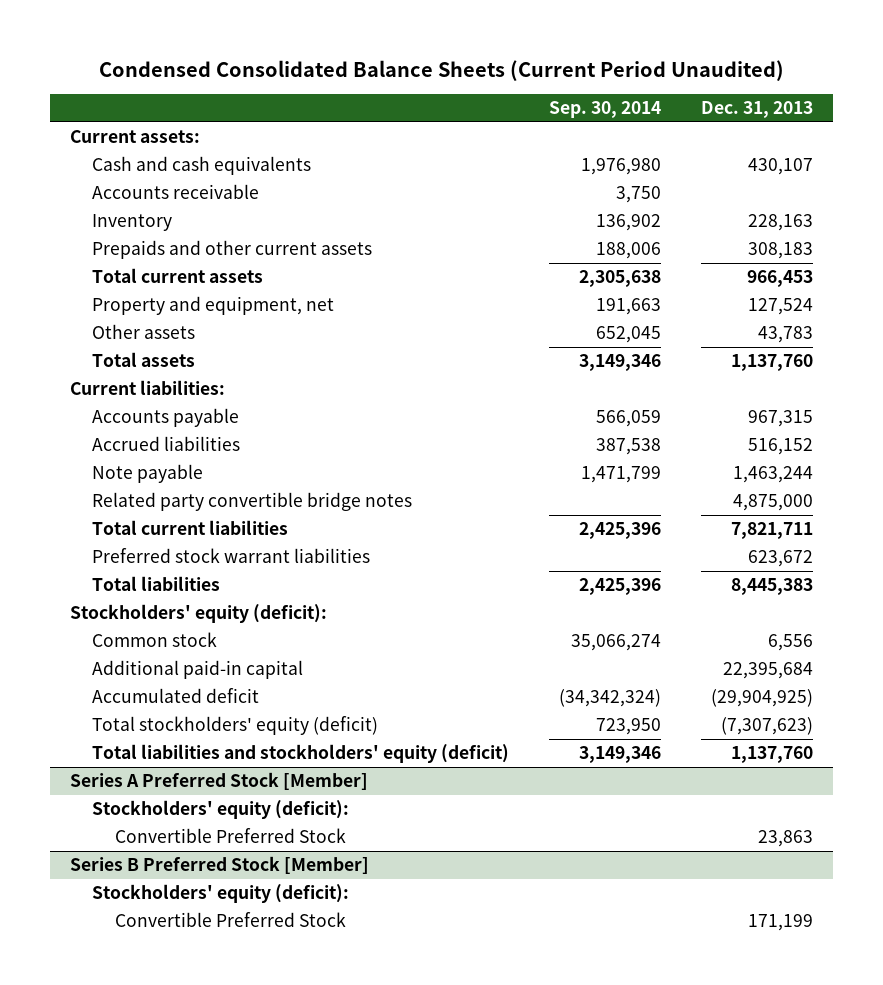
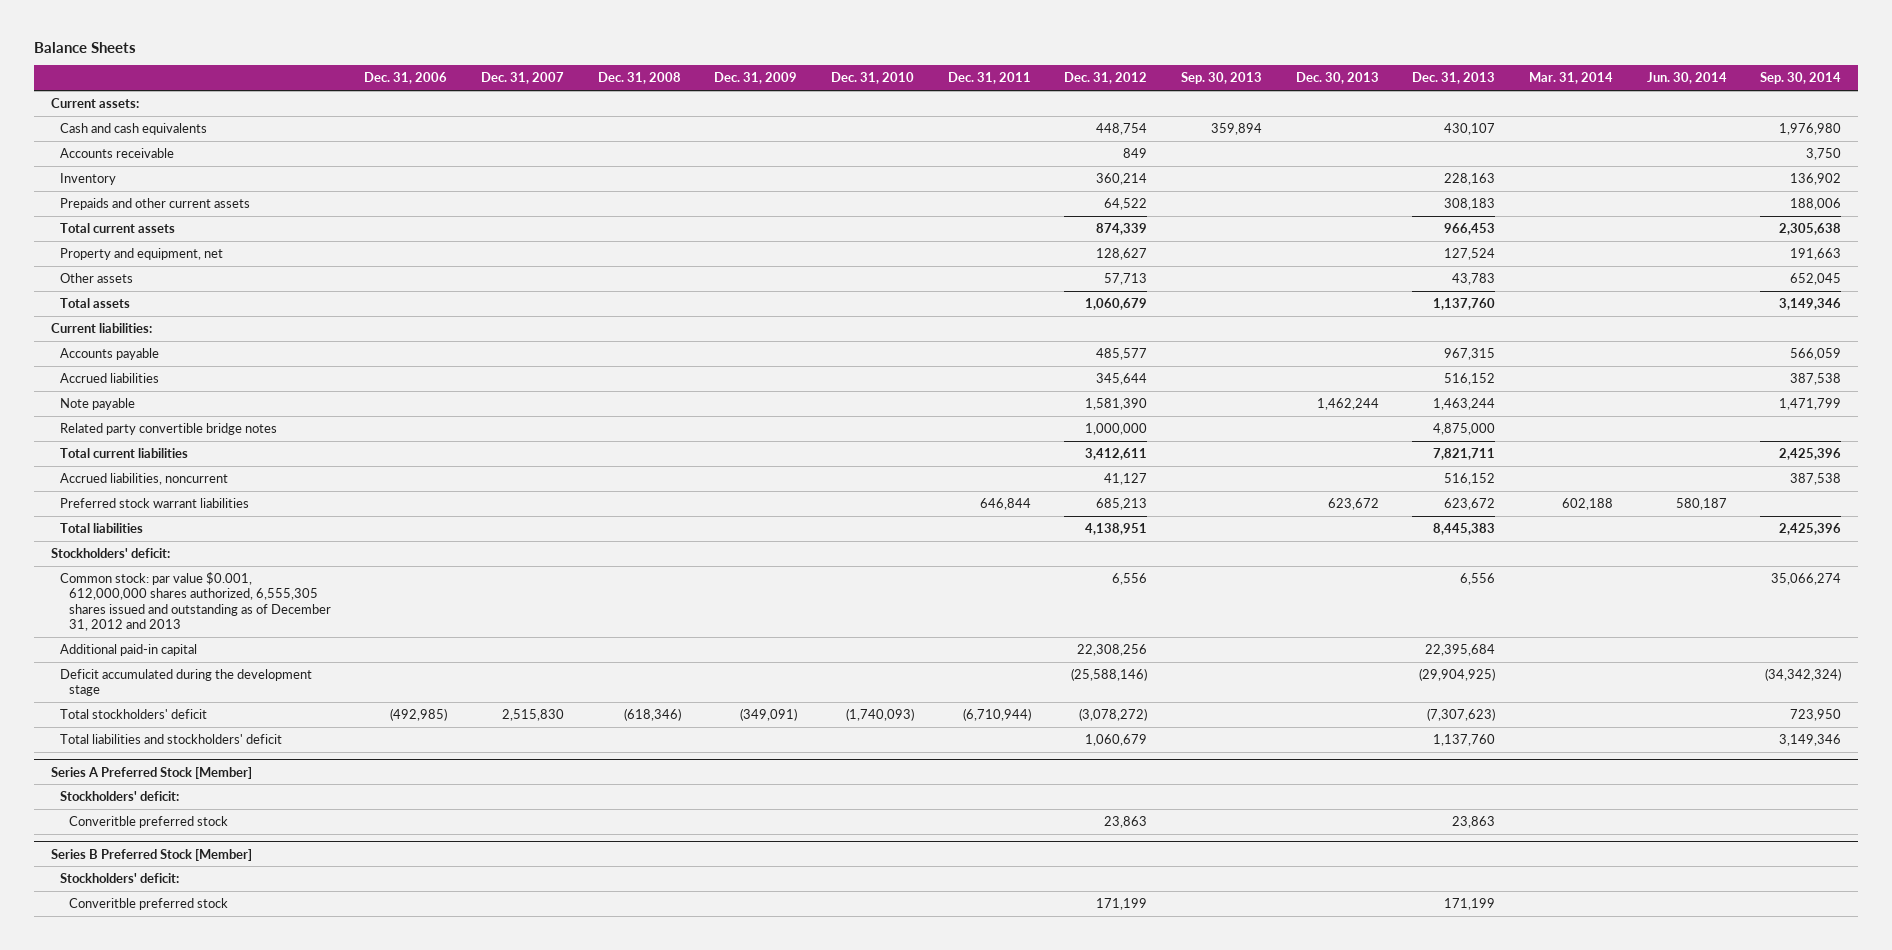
- Condensed Consolidated Balance Sheets (Current Period Unaudited)
+ Balance Sheets
- | Sep. 30, 2014 | Dec. 31, 2013
+ | Dec. 31, 2006 | Dec. 31, 2007 | Dec. 31, 2008 | Dec. 31, 2009 | Dec. 31, 2010 | Dec. 31, 2011 | Dec. 31, 2012 | Sep. 30, 2013 | Dec. 30, 2013 | Dec. 31, 2013 | Mar. 31, 2014 | Jun. 30, 2014 | Sep. 30, 2014
+ Accrued liabilities, noncurrent | | | | | | | 41,127 | | | 516,152 | | | 387,538
- Stockholders' equity (deficit):
- Common stock | 35,066,274 | 6,556
+ Stockholders' deficit:
+ Common stock: par value $0.001, 612,000,000 shares authorized, 6,555,305 shares issued and outstanding as of December 31, 2012 and 2013 | | | | | | | 6,556 | | | 6,556 | | | 35,066,274
- Accumulated deficit | (34,342,324) | (29,904,925)
- Total stockholders' equity (deficit) | 723,950 | (7,307,623)
- Total liabilities and stockholders' equity (deficit) | 3,149,346 | 1,137,760
+ Deficit accumulated during the development stage | | | | | | | (25,588,146) | | | (29,904,925) | | | (34,342,324)
+ Total stockholders' deficit | (492,985) | 2,515,830 | (618,346) | (349,091) | (1,740,093) | (6,710,944) | (3,078,272) | | | (7,307,623) | | | 723,950
+ Total liabilities and stockholders' deficit | | | | | | | 1,060,679 | | | 1,137,760 | | | 3,149,346
@ Series A Preferred Stock [Member]
- Stockholders' equity (deficit):
- Convertible Preferred Stock | | 23,863
+ Stockholders' deficit:
+ Converitble preferred stock | | | | | | | 23,863 | | | 23,863 | | |
@ Series B Preferred Stock [Member]
- Stockholders' equity (deficit):
- Convertible Preferred Stock | | 171,199
+ Stockholders' deficit:
+ Converitble preferred stock | | | | | | | 171,199 | | | 171,199 | | |

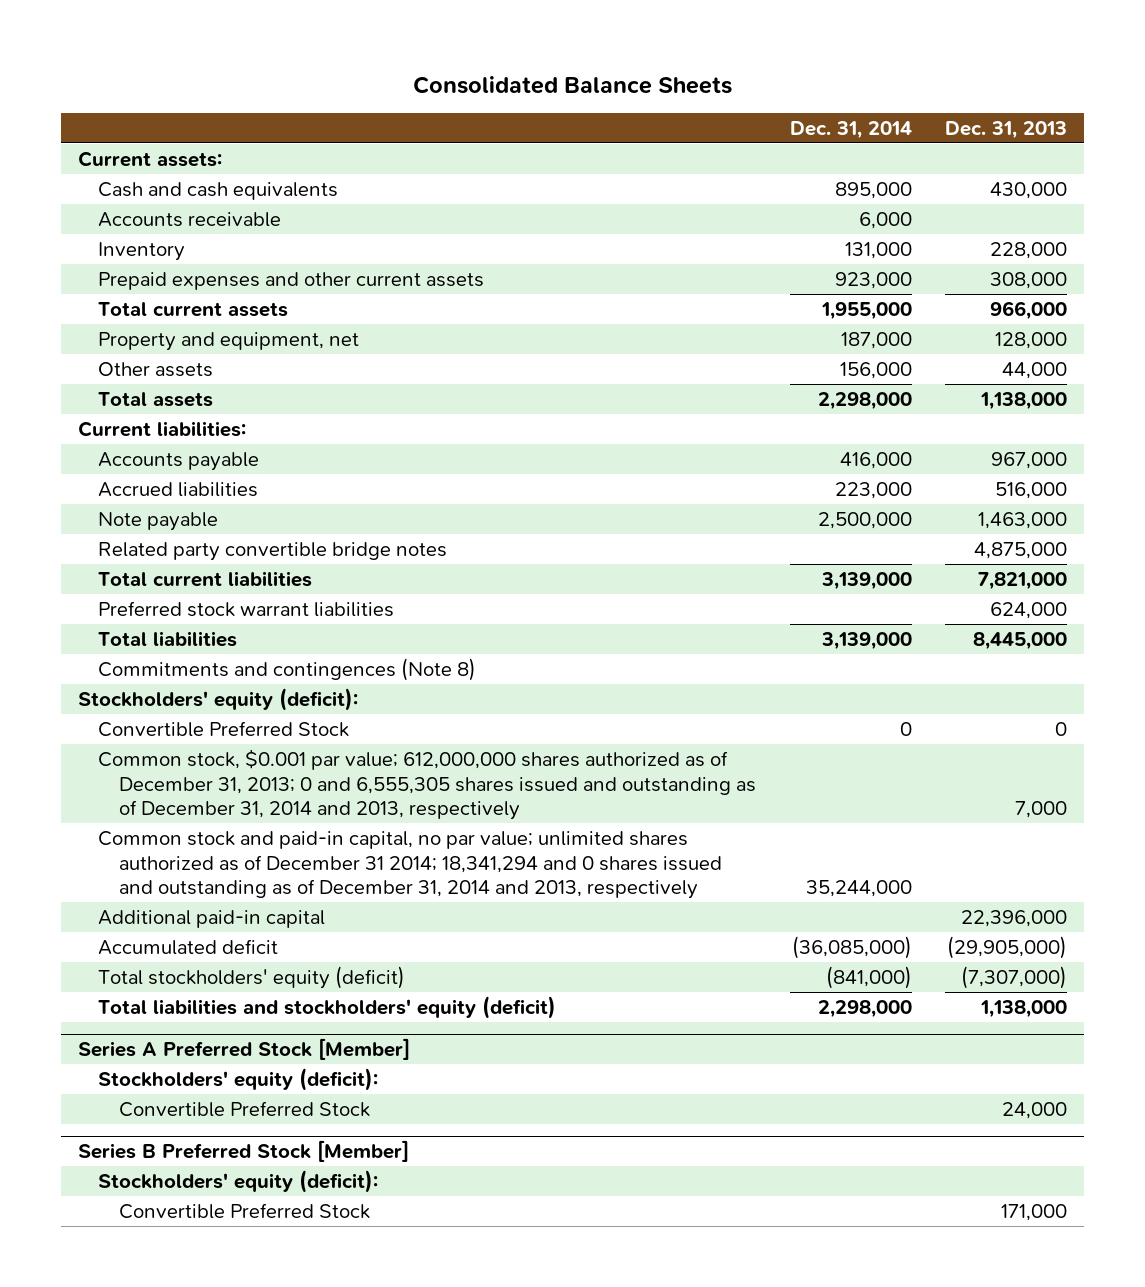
- Balance Sheets
+ Consolidated Balance Sheets
- | Dec. 31, 2006 | Dec. 31, 2007 | Dec. 31, 2008 | Dec. 31, 2009 | Dec. 31, 2010 | Dec. 31, 2011 | Dec. 31, 2012 | Sep. 30, 2013 | Dec. 30, 2013 | Dec. 31, 2013 | Mar. 31, 2014 | Jun. 30, 2014 | Sep. 30, 2014
+ | Dec. 31, 2014 | Dec. 31, 2013
- Cash and cash equivalents | | | | | | | 448,754 | 359,894 | | 430,107 | | | 1,976,980
+ Cash and cash equivalents | 895,000 | 430,000
- Inventory | | | | | | | 360,214 | | | 228,163 | | | 136,902
- Prepaids and other current assets | | | | | | | 64,522 | | | 308,183 | | | 188,006
- Total current assets | | | | | | | 874,339 | | | 966,453 | | | 2,305,638
- Property and equipment, net | | | | | | | 128,627 | | | 127,524 | | | 191,663
- Other assets | | | | | | | 57,713 | | | 43,783 | | | 652,045
- Total assets | | | | | | | 1,060,679 | | | 1,137,760 | | | 3,149,346
+ Inventory | 131,000 | 228,000
+ Prepaid expenses and other current assets | 923,000 | 308,000
+ Total current assets | 1,955,000 | 966,000
+ Property and equipment, net | 187,000 | 128,000
+ Other assets | 156,000 | 44,000
+ Total assets | 2,298,000 | 1,138,000
- Accounts payable | | | | | | | 485,577 | | | 967,315 | | | 566,059
- Accrued liabilities | | | | | | | 345,644 | | | 516,152 | | | 387,538
- Note payable | | | | | | | 1,581,390 | | 1,462,244 | 1,463,244 | | | 1,471,799
+ Accounts payable | 416,000 | 967,000
+ Accrued liabilities | 223,000 | 516,000
+ Note payable | 2,500,000 | 1,463,000
- Total current liabilities | | | | | | | 3,412,611 | | | 7,821,711 | | | 2,425,396
- Accrued liabilities, noncurrent | | | | | | | 41,127 | | | 516,152 | | | 387,538
- Preferred stock warrant liabilities | | | | | | 646,844 | 685,213 | | 623,672 | 623,672 | 602,188 | 580,187 |
- Total liabilities | | | | | | | 4,138,951 | | | 8,445,383 | | | 2,425,396
- Stockholders' deficit:
- Common stock: par value $0.001, 612,000,000 shares authorized, 6,555,305 shares issued and outstanding as of December 31, 2012 and 2013 | | | | | | | 6,556 | | | 6,556 | | | 35,066,274
- Additional paid-in capital | | | | | | | 22,308,256 | | | 22,395,684 | | |
- Deficit accumulated during the development stage | | | | | | | (25,588,146) | | | (29,904,925) | | | (34,342,324)
- Total stockholders' deficit | (492,985) | 2,515,830 | (618,346) | (349,091) | (1,740,093) | (6,710,944) | (3,078,272) | | | (7,307,623) | | | 723,950
- Total liabilities and stockholders' deficit | | | | | | | 1,060,679 | | | 1,137,760 | | | 3,149,346
+ Total current liabilities | 3,139,000 | 7,821,000
+ Preferred stock warrant liabilities | | 624,000
+ Total liabilities | 3,139,000 | 8,445,000
+ Commitments and contingences (Note 8)
+ Stockholders' equity (deficit):
+ Convertible Preferred Stock | 0 | 0
+ Common stock, $0.001 par value; 612,000,000 shares authorized as of December 31, 2013; 0 and 6,555,305 shares issued and outstanding as of December 31, 2014 and 2013, respectively | | 7,000
+ Common stock and paid-in capital, no par value; unlimited shares authorized as of December 31 2014; 18,341,294 and 0 shares issued and outstanding as of December 31, 2014 and 2013, respectively | 35,244,000 |
+ Additional paid-in capital | | 22,396,000
+ Accumulated deficit | (36,085,000) | (29,905,000)
+ Total stockholders' equity (deficit) | (841,000) | (7,307,000)
+ Total liabilities and stockholders' equity (deficit) | 2,298,000 | 1,138,000
@ Series A Preferred Stock [Member]
- Stockholders' deficit:
- Converitble preferred stock | | | | | | | 23,863 | | | 23,863 | | |
+ Stockholders' equity (deficit):
+ Convertible Preferred Stock | | 24,000
@ Series B Preferred Stock [Member]
- Stockholders' deficit:
- Converitble preferred stock | | | | | | | 171,199 | | | 171,199 | | |
+ Stockholders' equity (deficit):
+ Convertible Preferred Stock | | 171,000

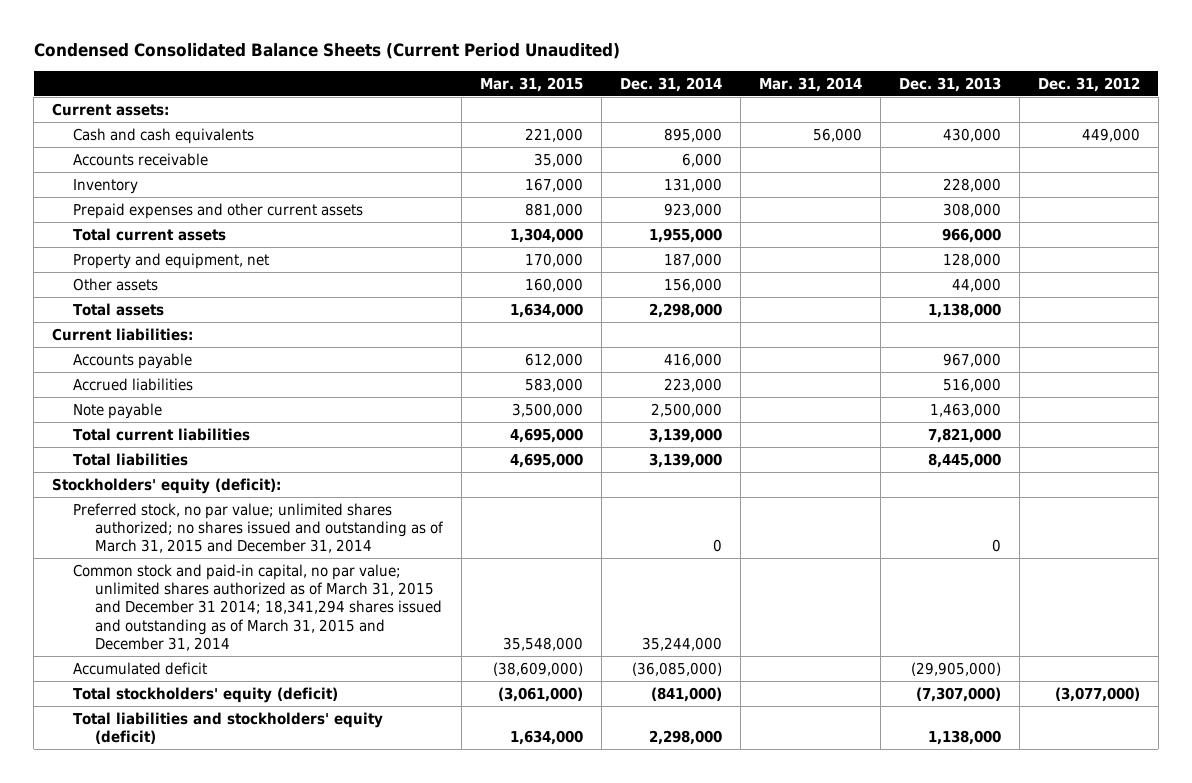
- Consolidated Balance Sheets
+ Condensed Consolidated Balance Sheets (Current Period Unaudited)
- | Dec. 31, 2014 | Dec. 31, 2013
+ | Mar. 31, 2015 | Dec. 31, 2014 | Mar. 31, 2014 | Dec. 31, 2013 | Dec. 31, 2012
- Related party convertible bridge notes | | 4,875,000
- Preferred stock warrant liabilities | | 624,000
- Commitments and contingences (Note 8)
- Convertible Preferred Stock | 0 | 0
- Common stock, $0.001 par value; 612,000,000 shares authorized as of December 31, 2013; 0 and 6,555,305 shares issued and outstanding as of December 31, 2014 and 2013, respectively | | 7,000
- Common stock and paid-in capital, no par value; unlimited shares authorized as of December 31 2014; 18,341,294 and 0 shares issued and outstanding as of December 31, 2014 and 2013, respectively | 35,244,000 |
- Additional paid-in capital | | 22,396,000
+ Preferred stock, no par value; unlimited shares authorized; no shares issued and outstanding as of March 31, 2015 and December 31, 2014 | | 0 | | 0 |
+ Common stock and paid-in capital, no par value; unlimited shares authorized as of March 31, 2015 and December 31 2014; 18,341,294 shares issued and outstanding as of March 31, 2015 and December 31, 2014 | 35,548,000 | 35,244,000 | | |
- Series A Preferred Stock [Member]
- Stockholders' equity (deficit):
- Convertible Preferred Stock | | 24,000
- Series B Preferred Stock [Member]
- Stockholders' equity (deficit):
- Convertible Preferred Stock | | 171,000

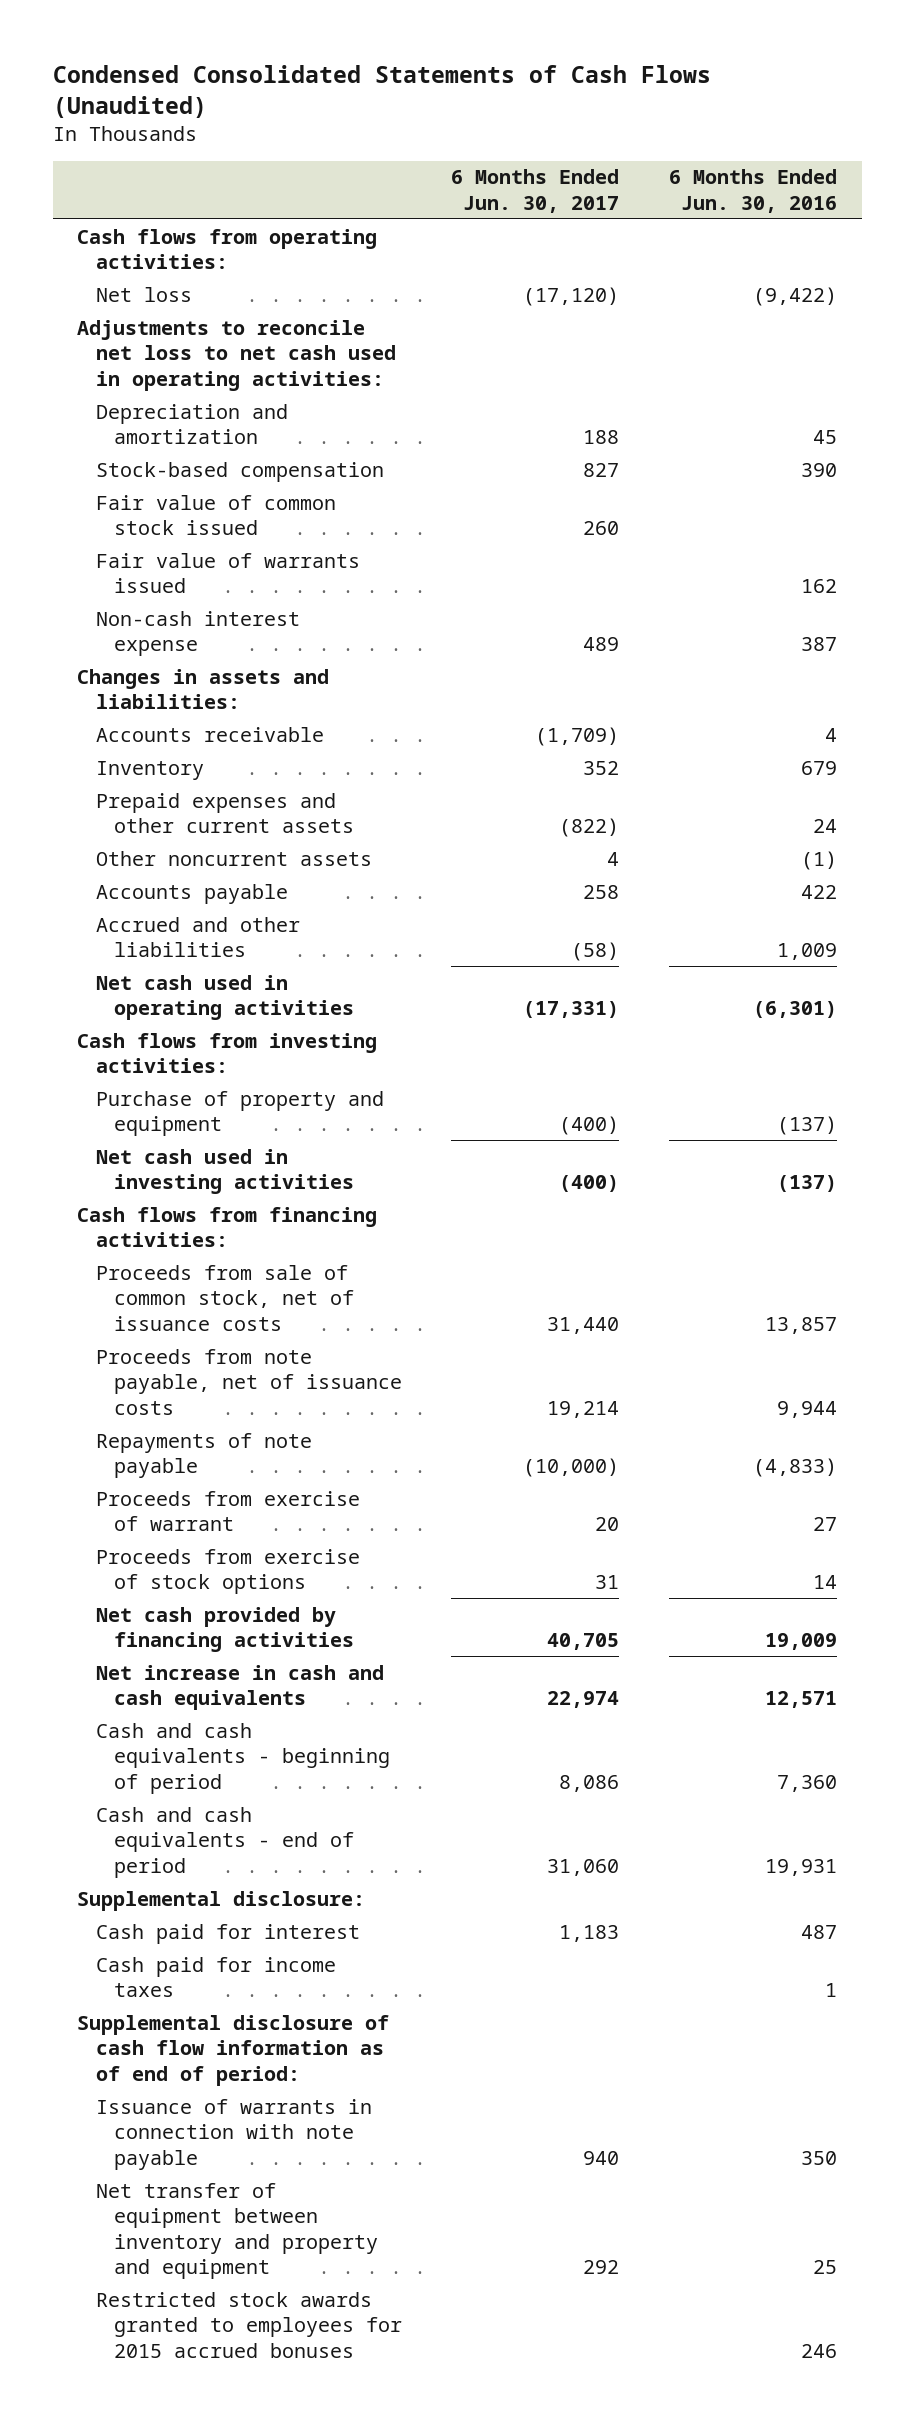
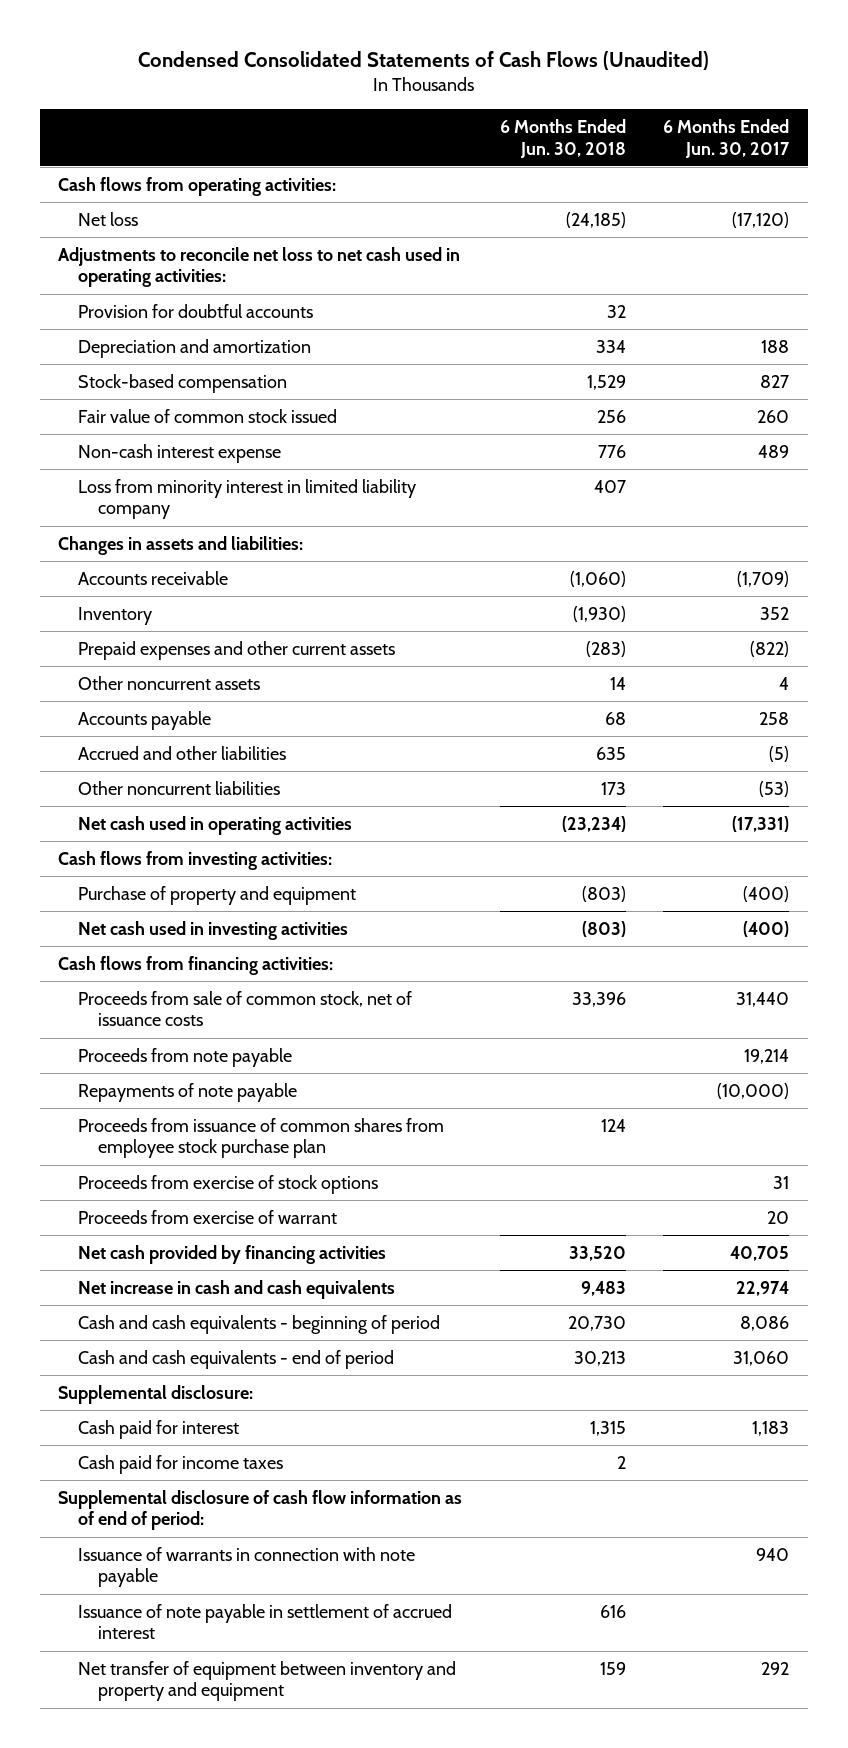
- | 6 Months Ended Jun. 30, 2017 | 6 Months Ended Jun. 30, 2016
+ | 6 Months Ended Jun. 30, 2018 | 6 Months Ended Jun. 30, 2017
+ Provision for doubtful accounts | 32 |
- Fair value of warrants issued | | 162
+ Loss from minority interest in limited liability company | 407 |
- Accrued and other liabilities | (58) | 1,009
+ Accrued and other liabilities | 635 | (5)
+ Other noncurrent liabilities | 173 | (53)
- Proceeds from note payable, net of issuance costs | 19,214 | 9,944
+ Proceeds from note payable | | 19,214
+ Proceeds from issuance of common shares from employee stock purchase plan | 124 |
moved down: Proceeds from exercise of warrant | | 20
+ Issuance of note payable in settlement of accrued interest | 616 |
- Restricted stock awards granted to employees for 2015 accrued bonuses | | 246

